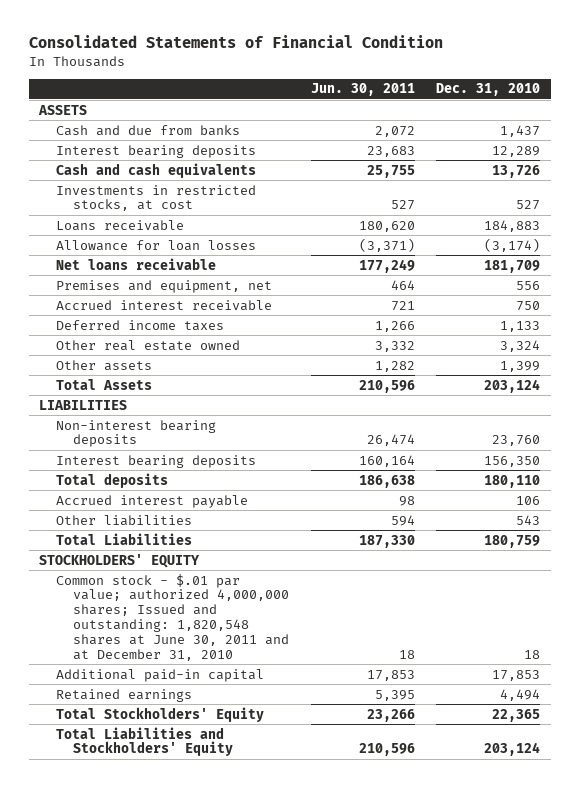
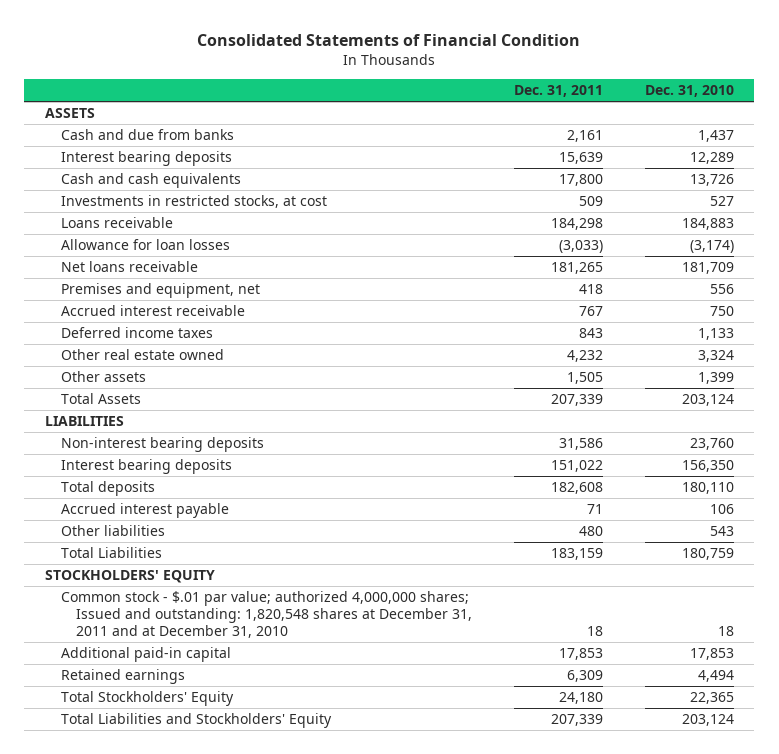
- | Jun. 30, 2011 | Dec. 31, 2010
+ | Dec. 31, 2011 | Dec. 31, 2010
- Common stock - $.01 par value; authorized 4,000,000 shares; Issued and outstanding: 1,820,548 shares at June 30, 2011 and at December 31, 2010 | 18 | 18
+ Common stock - $.01 par value; authorized 4,000,000 shares; Issued and outstanding: 1,820,548 shares at December 31, 2011 and at December 31, 2010 | 18 | 18

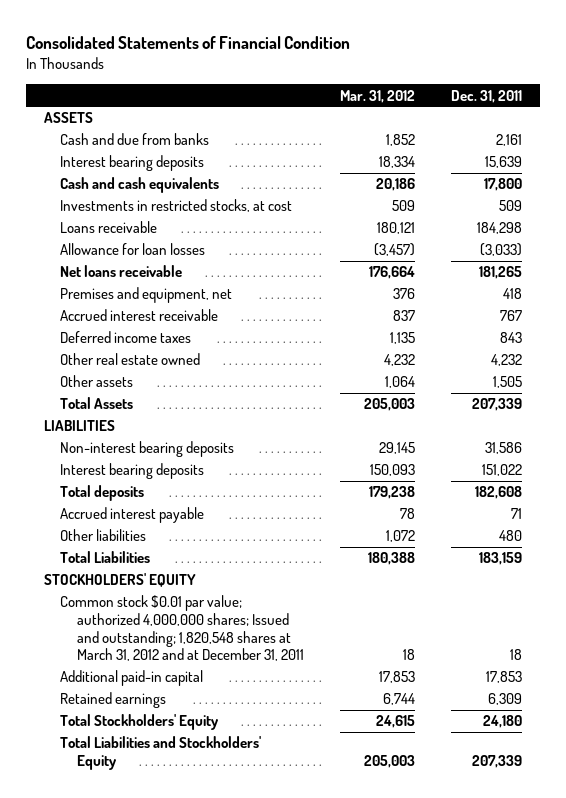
- | Dec. 31, 2011 | Dec. 31, 2010
+ | Mar. 31, 2012 | Dec. 31, 2011
- Common stock - $.01 par value; authorized 4,000,000 shares; Issued and outstanding: 1,820,548 shares at December 31, 2011 and at December 31, 2010 | 18 | 18
+ Common stock $0.01 par value; authorized 4,000,000 shares; Issued and outstanding; 1,820,548 shares at March 31, 2012 and at December 31, 2011 | 18 | 18

